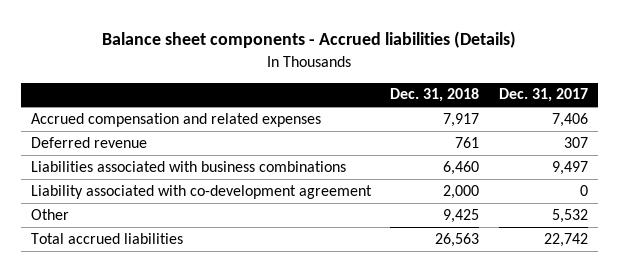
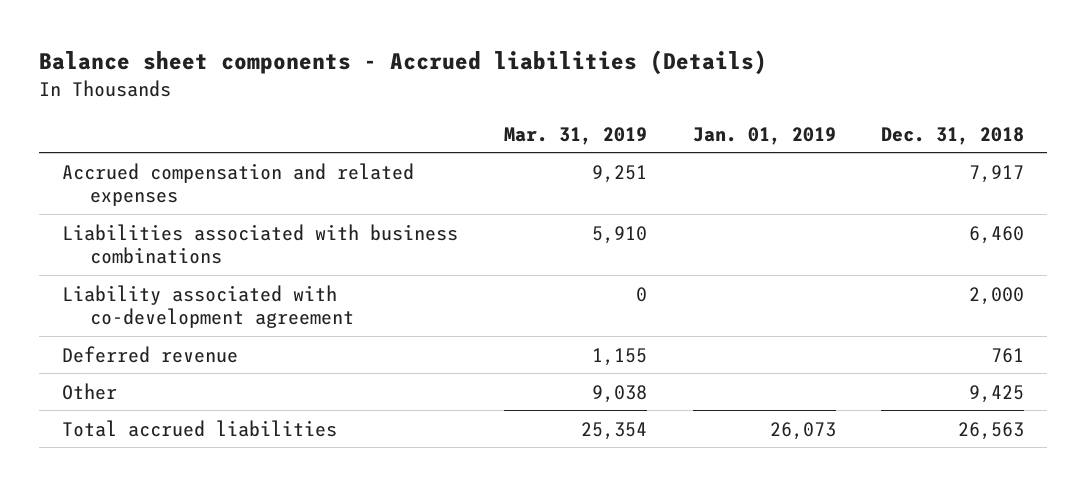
- | Dec. 31, 2018 | Dec. 31, 2017
+ | Mar. 31, 2019 | Jan. 01, 2019 | Dec. 31, 2018
moved down: Deferred revenue | 1,155 | | 761

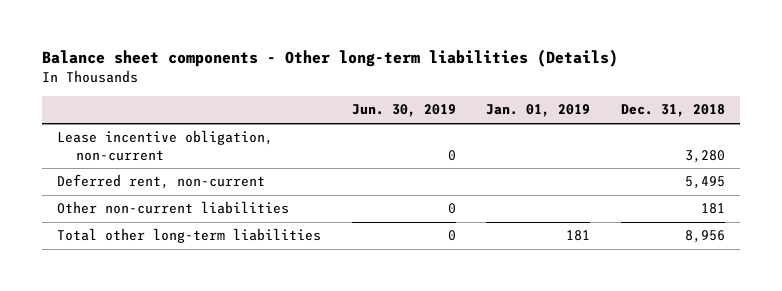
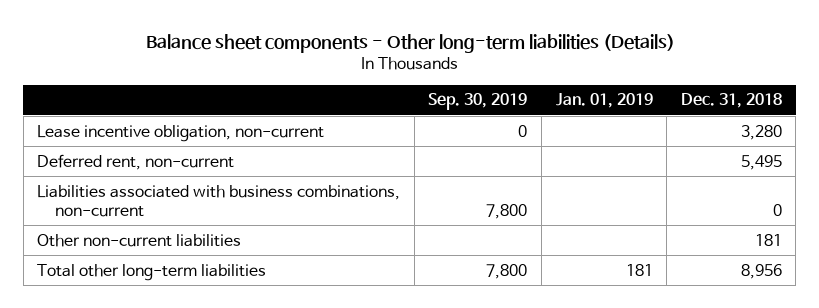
- | Jun. 30, 2019 | Jan. 01, 2019 | Dec. 31, 2018
+ | Sep. 30, 2019 | Jan. 01, 2019 | Dec. 31, 2018
+ Liabilities associated with business combinations, non-current | 7,800 | | 0

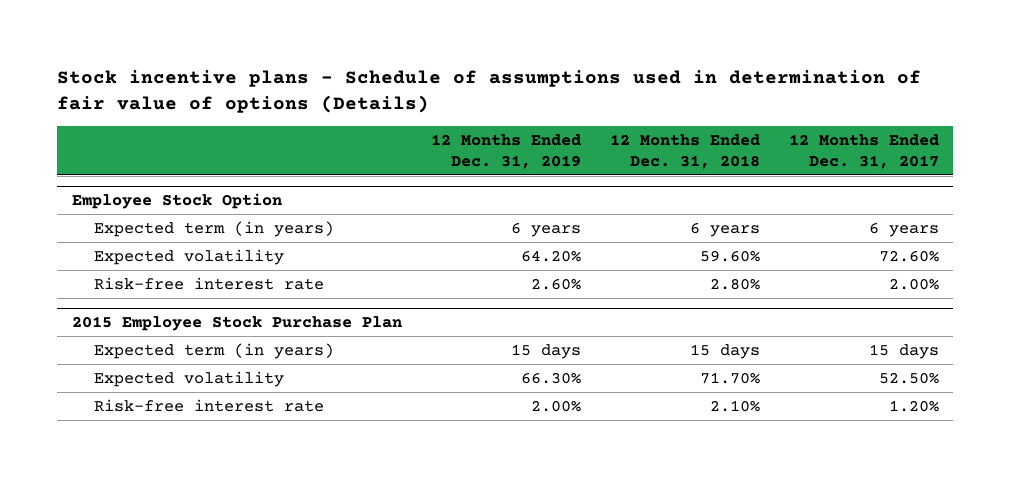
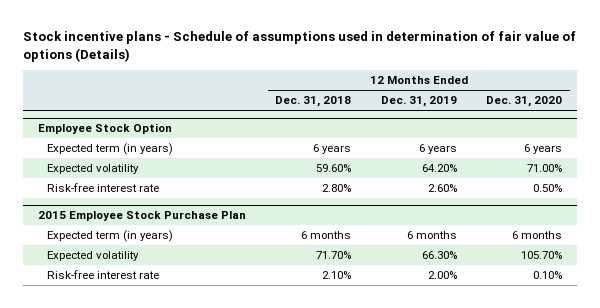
- | 12 Months Ended Dec. 31, 2019 | 12 Months Ended Dec. 31, 2018 | 12 Months Ended Dec. 31, 2017
+ | 12 Months Ended Dec. 31, 2018 | 12 Months Ended Dec. 31, 2019 | 12 Months Ended Dec. 31, 2020
@ 2015 Employee Stock Purchase Plan
- Expected term (in years) | 15 days | 15 days | 15 days
+ Expected term (in years) | 6 months | 6 months | 6 months

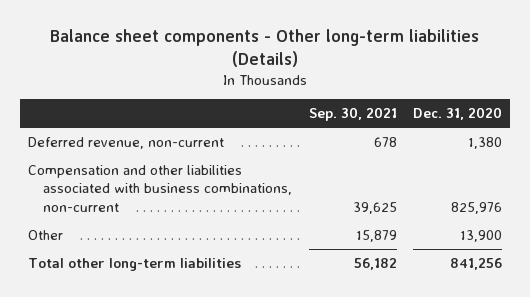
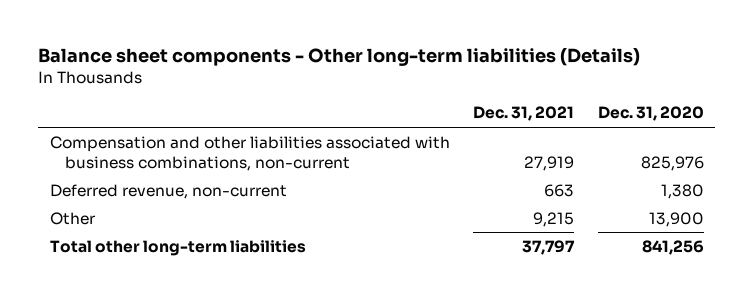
- | Sep. 30, 2021 | Dec. 31, 2020
+ | Dec. 31, 2021 | Dec. 31, 2020
moved down: Deferred revenue, non-current | 663 | 1,380

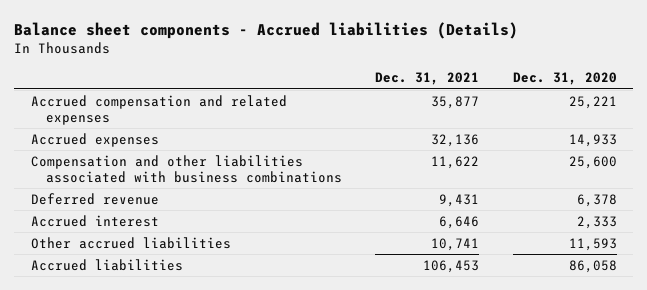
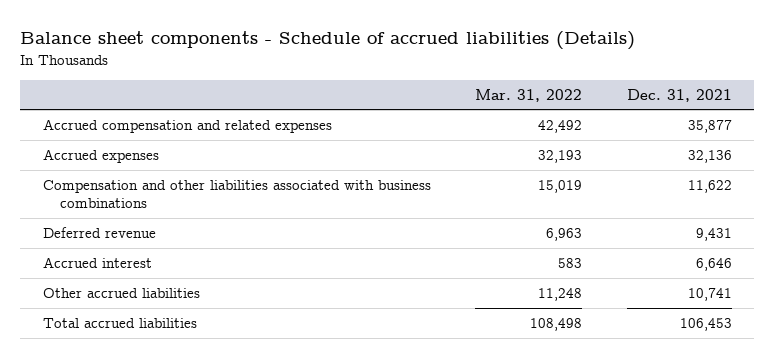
- Balance sheet components - Accrued liabilities (Details)
+ Balance sheet components - Schedule of accrued liabilities (Details)
- | Dec. 31, 2021 | Dec. 31, 2020
+ | Mar. 31, 2022 | Dec. 31, 2021
- Accrued liabilities | 106,453 | 86,058
+ Total accrued liabilities | 108,498 | 106,453

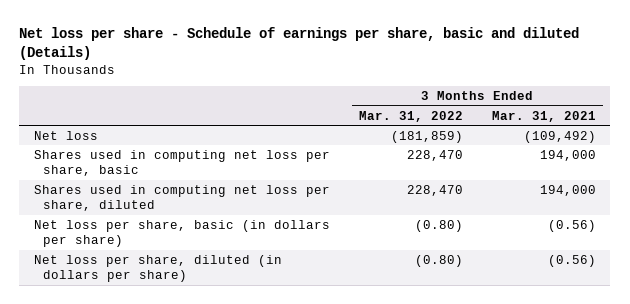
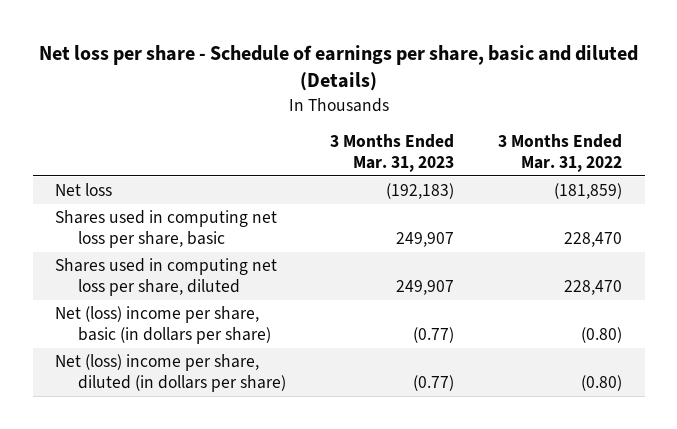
- | 3 Months Ended Mar. 31, 2022 | 3 Months Ended Mar. 31, 2021
+ | 3 Months Ended Mar. 31, 2023 | 3 Months Ended Mar. 31, 2022
- Net loss per share, basic (in dollars per share) | (0.80) | (0.56)
- Net loss per share, diluted (in dollars per share) | (0.80) | (0.56)
+ Net (loss) income per share, basic (in dollars per share) | (0.77) | (0.80)
+ Net (loss) income per share, diluted (in dollars per share) | (0.77) | (0.80)

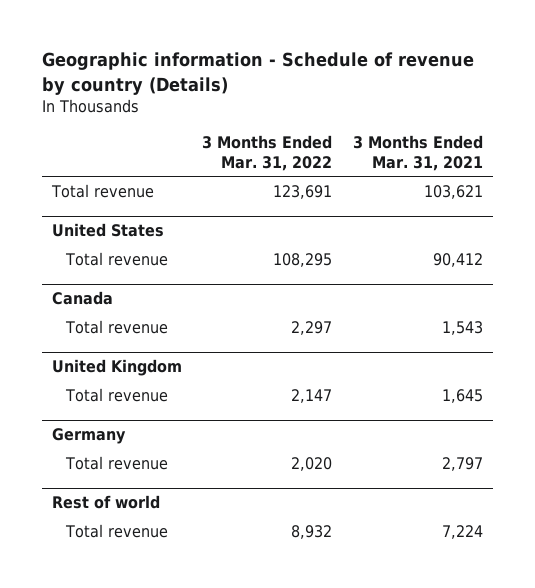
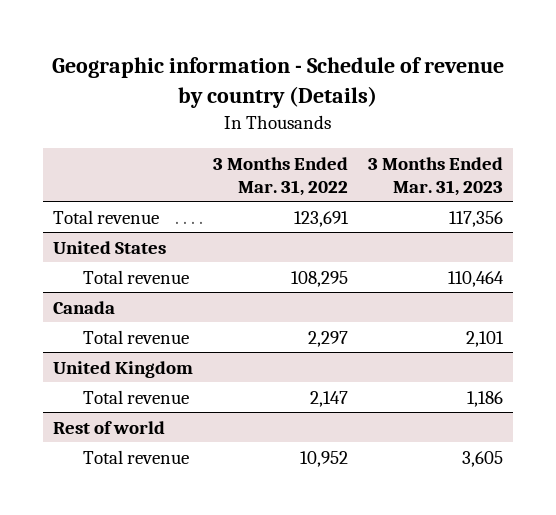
- | 3 Months Ended Mar. 31, 2022 | 3 Months Ended Mar. 31, 2021
+ | 3 Months Ended Mar. 31, 2022 | 3 Months Ended Mar. 31, 2023
- Germany
- Total revenue | 2,020 | 2,797
@ Rest of world
- Total revenue | 8,932 | 7,224
+ Total revenue | 10,952 | 3,605

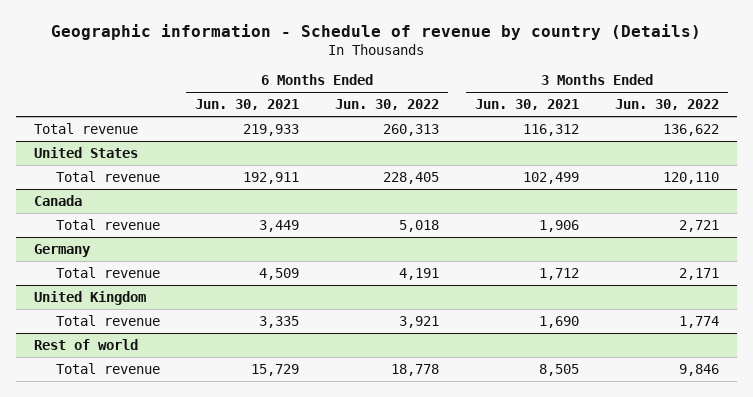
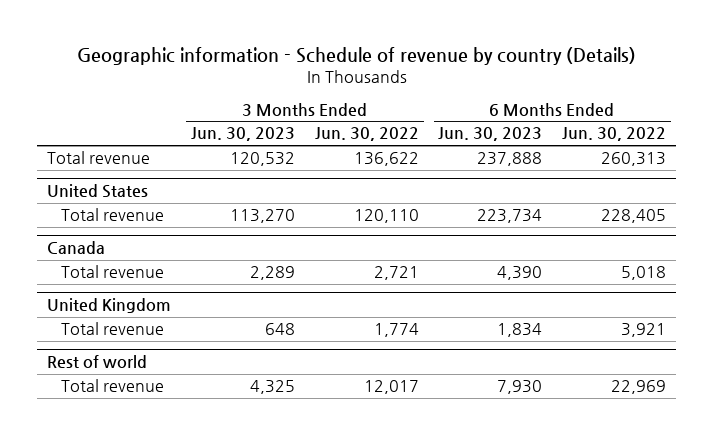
- | 6 Months Ended Jun. 30, 2021 | 6 Months Ended Jun. 30, 2022 | 3 Months Ended Jun. 30, 2021 | 3 Months Ended Jun. 30, 2022
+ | 3 Months Ended Jun. 30, 2023 | 3 Months Ended Jun. 30, 2022 | 6 Months Ended Jun. 30, 2023 | 6 Months Ended Jun. 30, 2022
- Germany
- Total revenue | 4,509 | 4,191 | 1,712 | 2,171
@ Rest of world
- Total revenue | 15,729 | 18,778 | 8,505 | 9,846
+ Total revenue | 4,325 | 12,017 | 7,930 | 22,969

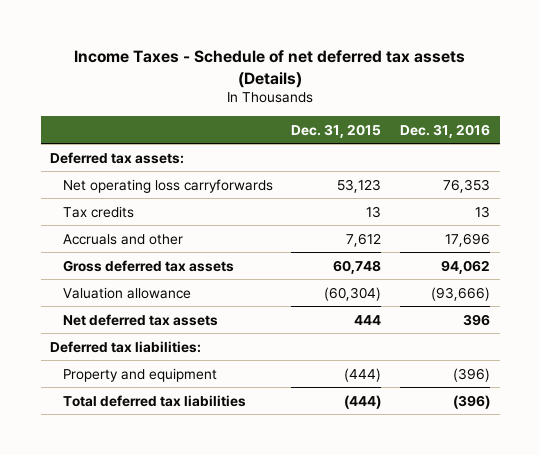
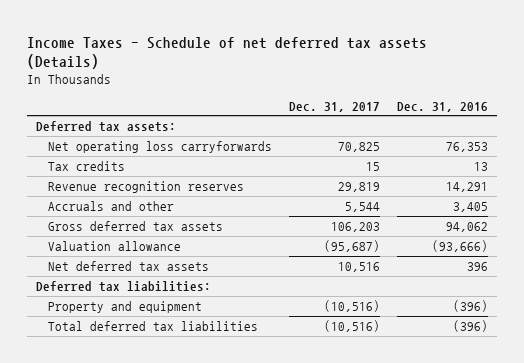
- | Dec. 31, 2015 | Dec. 31, 2016
+ | Dec. 31, 2017 | Dec. 31, 2016
- Accruals and other | 7,612 | 17,696
+ Revenue recognition reserves | 29,819 | 14,291
+ Accruals and other | 5,544 | 3,405

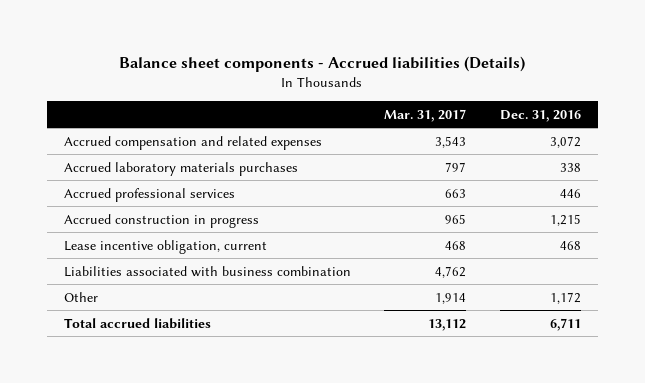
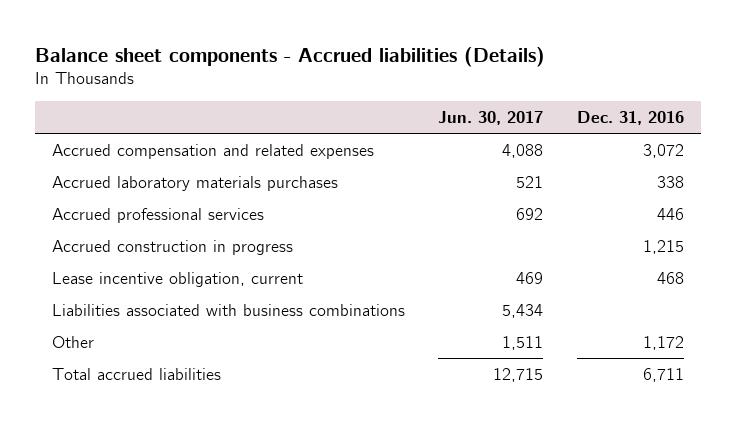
- | Mar. 31, 2017 | Dec. 31, 2016
+ | Jun. 30, 2017 | Dec. 31, 2016
- Liabilities associated with business combination | 4,762 |
+ Liabilities associated with business combinations | 5,434 |

